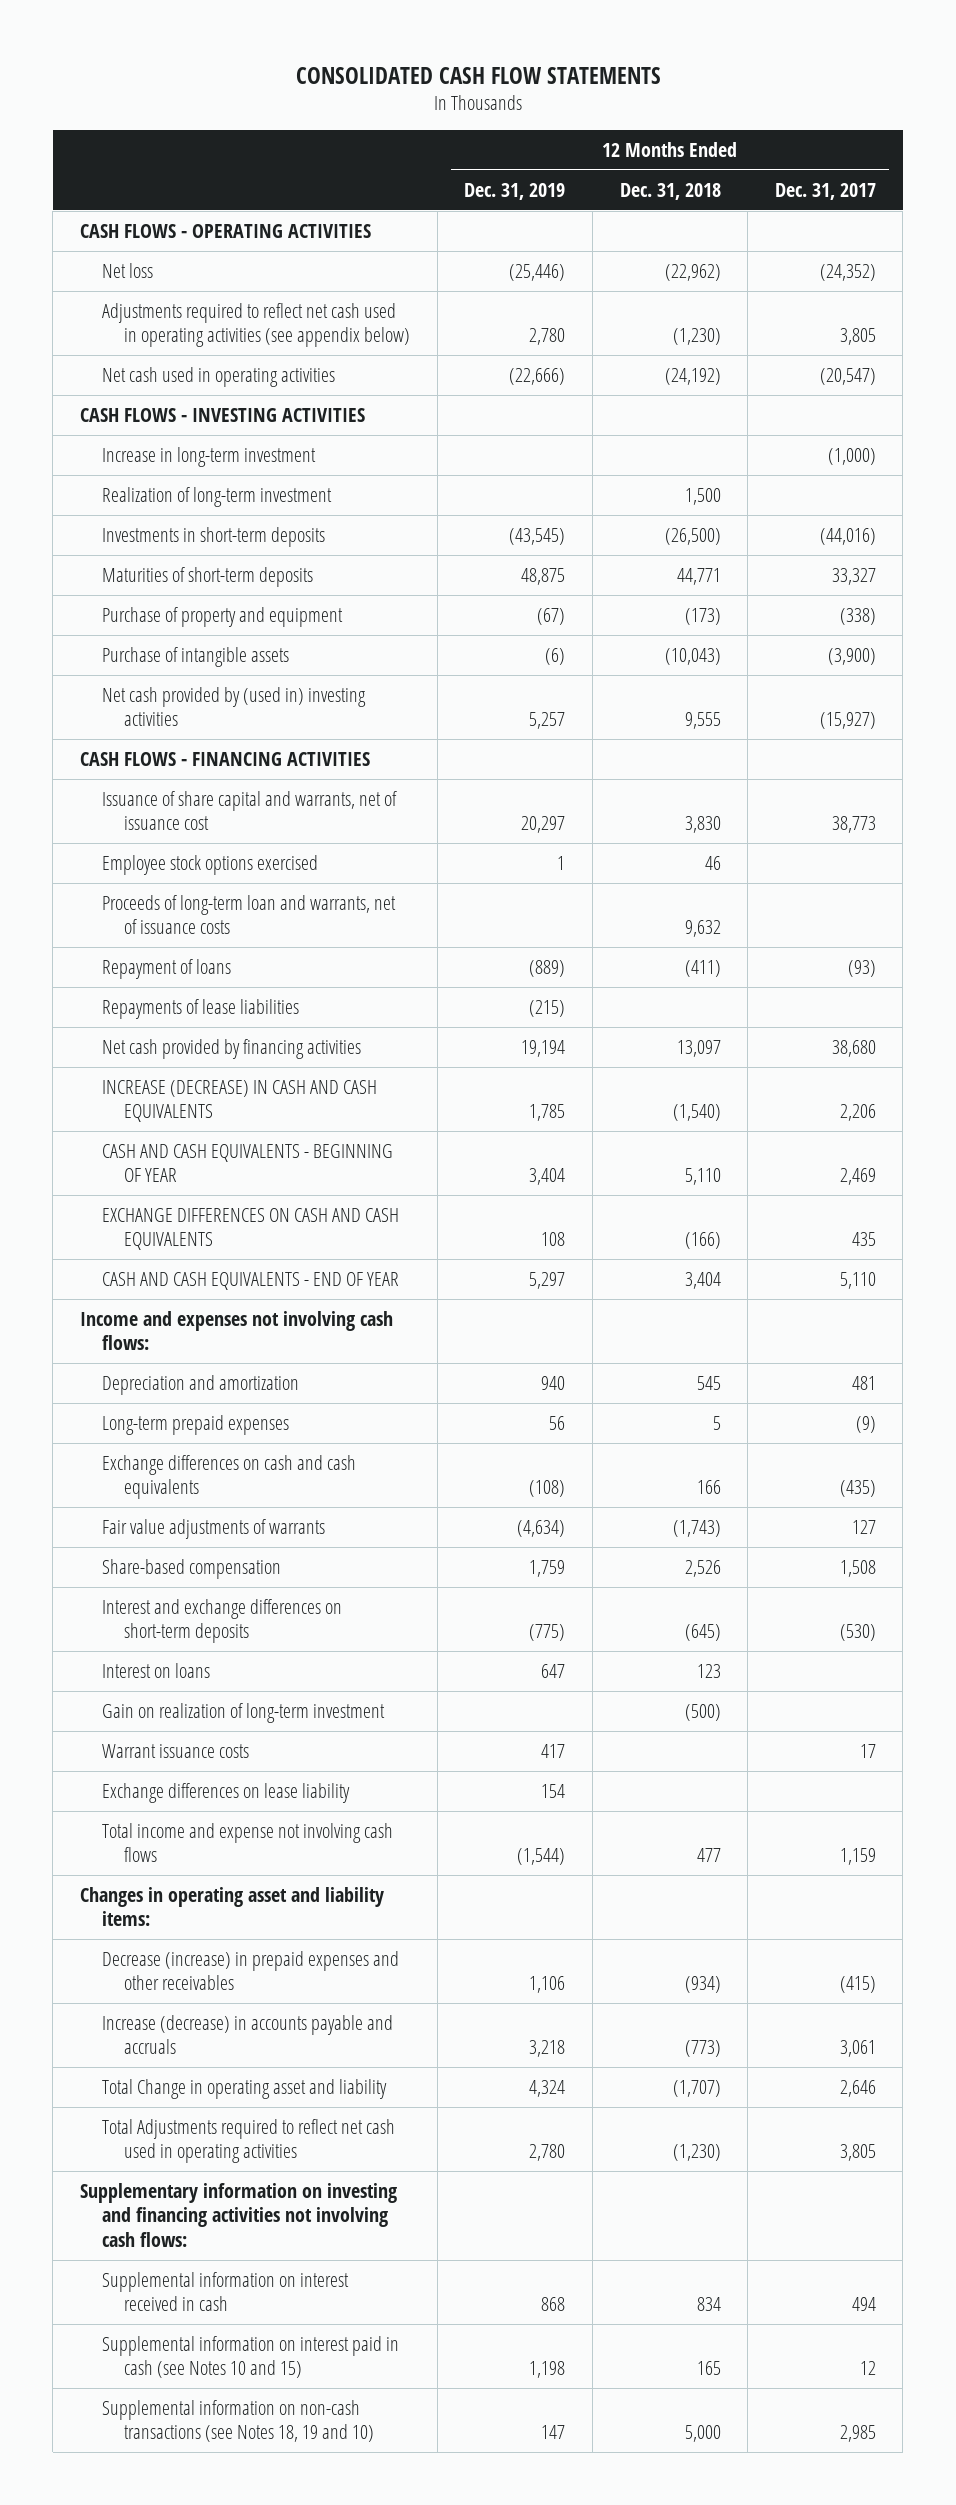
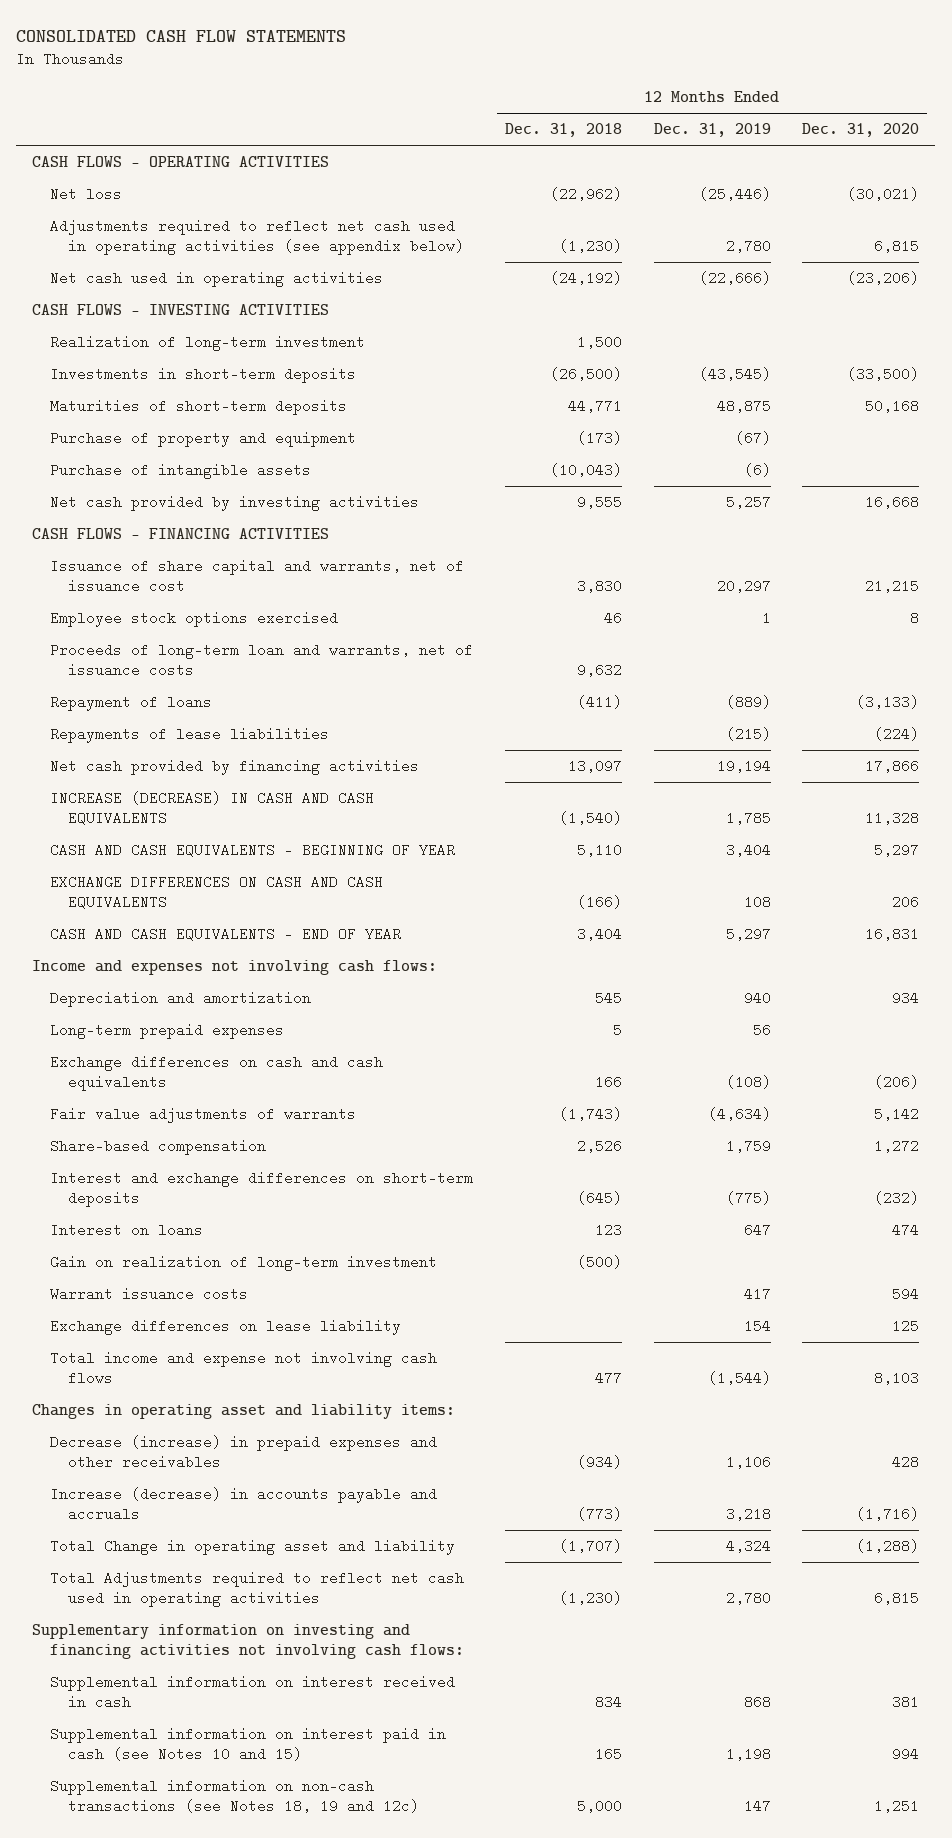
- | 12 Months Ended Dec. 31, 2019 | 12 Months Ended Dec. 31, 2018 | 12 Months Ended Dec. 31, 2017
+ | 12 Months Ended Dec. 31, 2018 | 12 Months Ended Dec. 31, 2019 | 12 Months Ended Dec. 31, 2020
- Increase in long-term investment | | | (1,000)
- Net cash provided by (used in) investing activities | 5,257 | 9,555 | (15,927)
+ Net cash provided by investing activities | 9,555 | 5,257 | 16,668
- Supplemental information on non-cash transactions (see Notes 18, 19 and 10) | 147 | 5,000 | 2,985
+ Supplemental information on non-cash transactions (see Notes 18, 19 and 12c) | 5,000 | 147 | 1,251

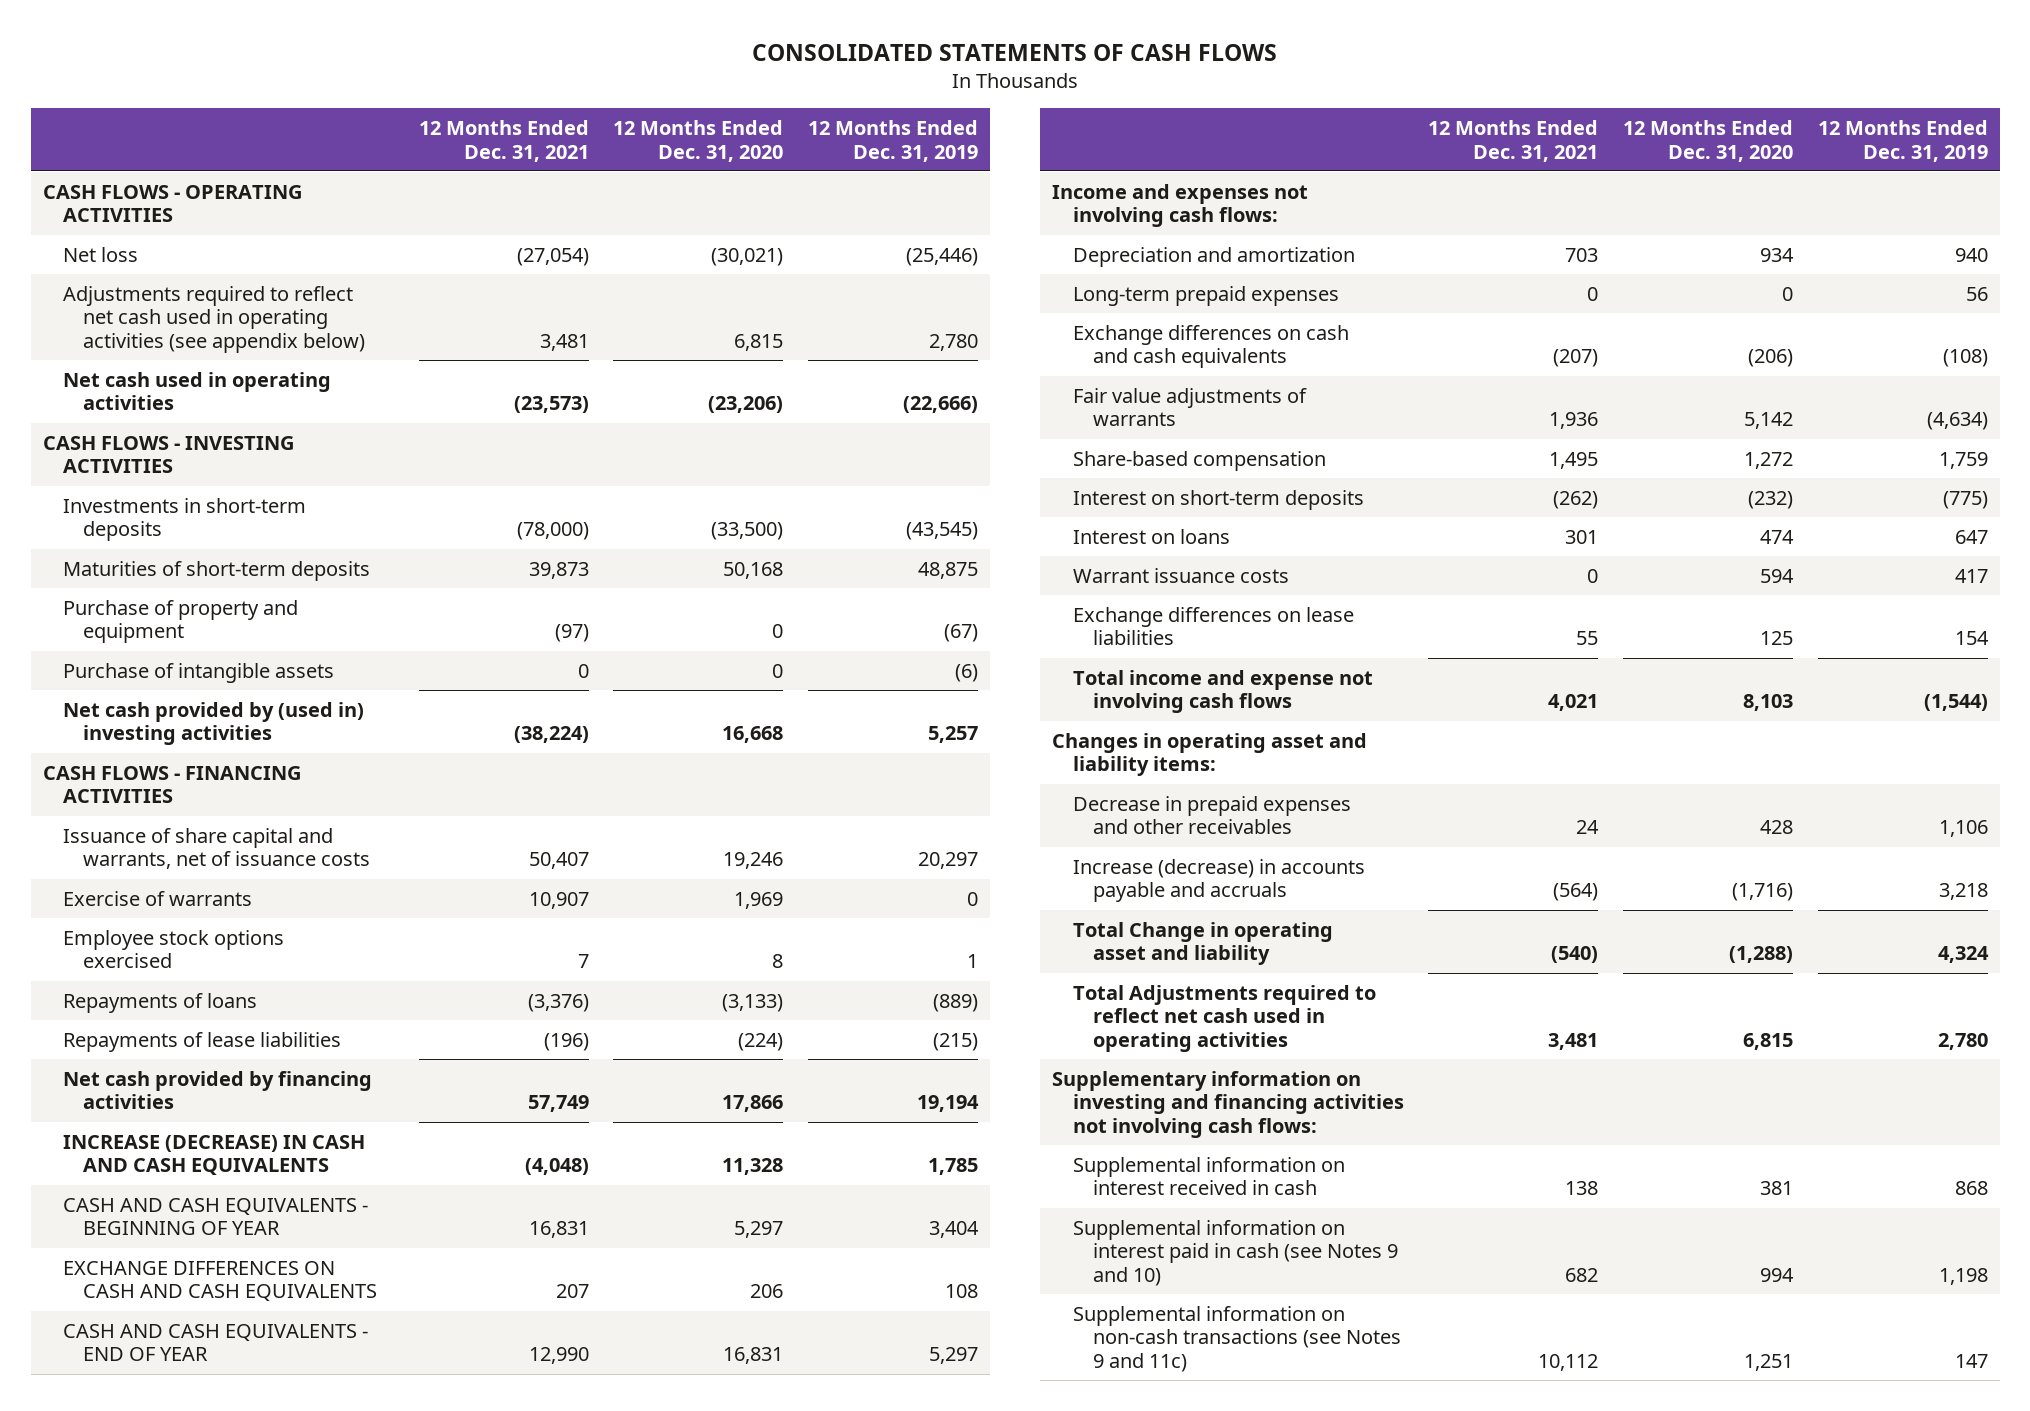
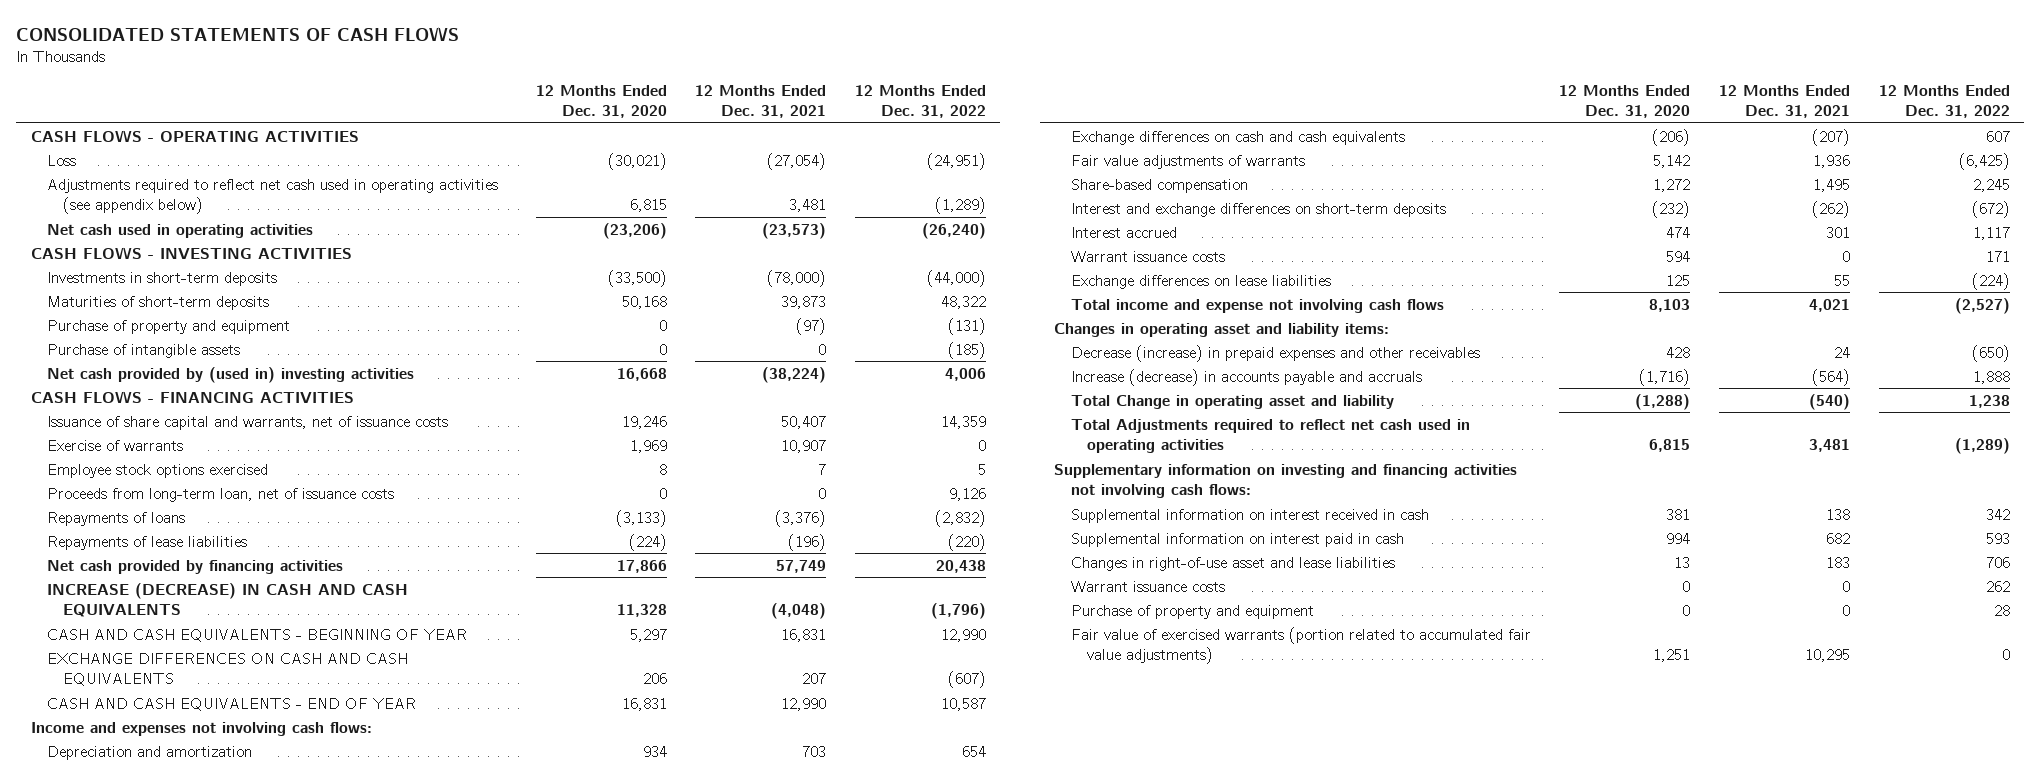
- | 12 Months Ended Dec. 31, 2021 | 12 Months Ended Dec. 31, 2020 | 12 Months Ended Dec. 31, 2019
+ | 12 Months Ended Dec. 31, 2020 | 12 Months Ended Dec. 31, 2021 | 12 Months Ended Dec. 31, 2022
- Net loss | (27,054) | (30,021) | (25,446)
+ Loss | (30,021) | (27,054) | (24,951)
+ Proceeds from long-term loan, net of issuance costs | 0 | 0 | 9,126
- Long-term prepaid expenses | 0 | 0 | 56
- Interest on short-term deposits | (262) | (232) | (775)
- Interest on loans | 301 | 474 | 647
+ Interest and exchange differences on short-term deposits | (232) | (262) | (672)
+ Interest accrued | 474 | 301 | 1,117
- Decrease in prepaid expenses and other receivables | 24 | 428 | 1,106
+ Decrease (increase) in prepaid expenses and other receivables | 428 | 24 | (650)
- Supplemental information on interest paid in cash (see Notes 9 and 10) | 682 | 994 | 1,198
- Supplemental information on non-cash transactions (see Notes 9 and 11c) | 10,112 | 1,251 | 147
+ Supplemental information on interest paid in cash | 994 | 682 | 593
+ Changes in right-of-use asset and lease liabilities | 13 | 183 | 706
+ Warrant issuance costs | 0 | 0 | 262
+ Purchase of property and equipment | 0 | 0 | 28
+ Fair value of exercised warrants (portion related to accumulated fair value adjustments) | 1,251 | 10,295 | 0

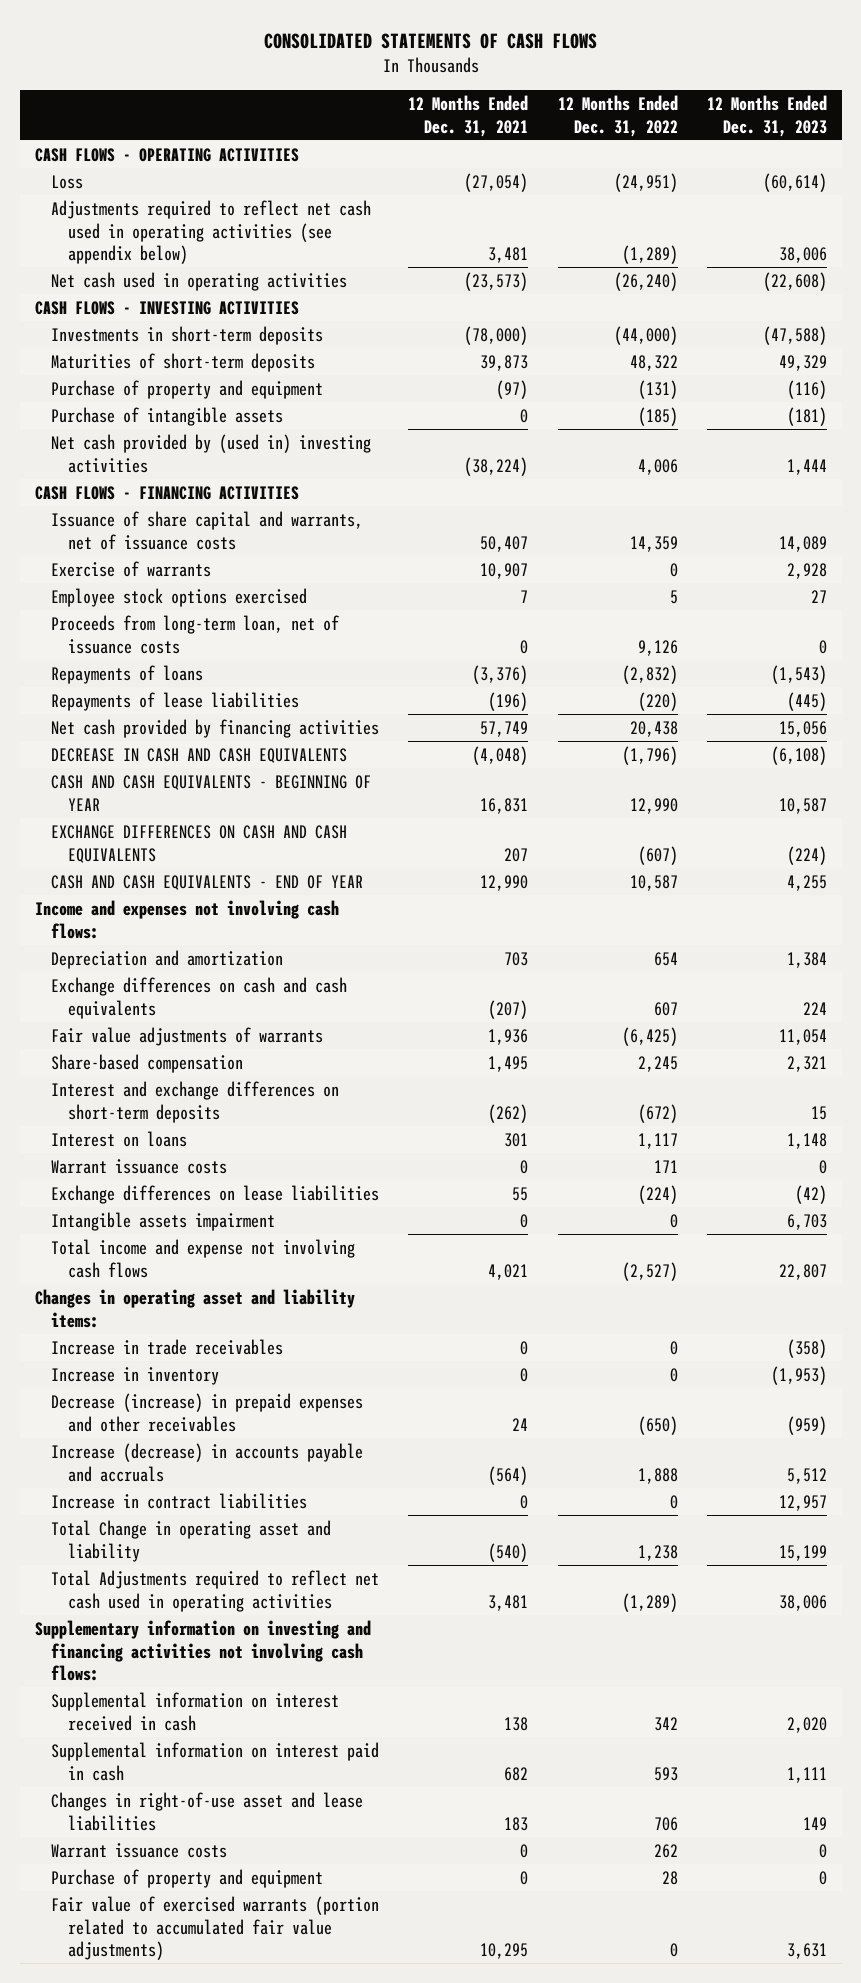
- | 12 Months Ended Dec. 31, 2020 | 12 Months Ended Dec. 31, 2021 | 12 Months Ended Dec. 31, 2022
+ | 12 Months Ended Dec. 31, 2021 | 12 Months Ended Dec. 31, 2022 | 12 Months Ended Dec. 31, 2023
- INCREASE (DECREASE) IN CASH AND CASH EQUIVALENTS | 11,328 | (4,048) | (1,796)
+ DECREASE IN CASH AND CASH EQUIVALENTS | (4,048) | (1,796) | (6,108)
- Interest accrued | 474 | 301 | 1,117
+ Interest on loans | 301 | 1,117 | 1,148
+ Intangible assets impairment | 0 | 0 | 6,703
+ Increase in trade receivables | 0 | 0 | (358)
+ Increase in inventory | 0 | 0 | (1,953)
+ Increase in contract liabilities | 0 | 0 | 12,957

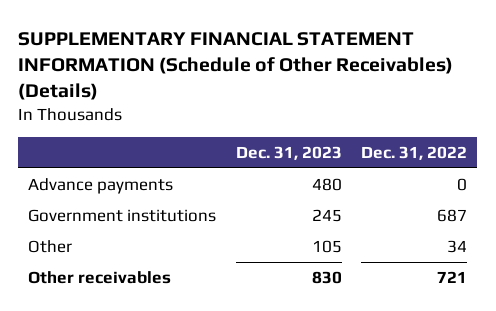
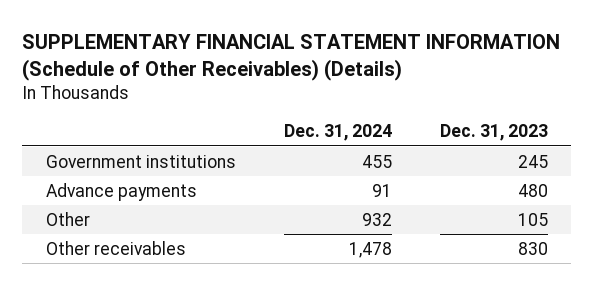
- | Dec. 31, 2023 | Dec. 31, 2022
+ | Dec. 31, 2024 | Dec. 31, 2023
moved down: Advance payments | 91 | 480

